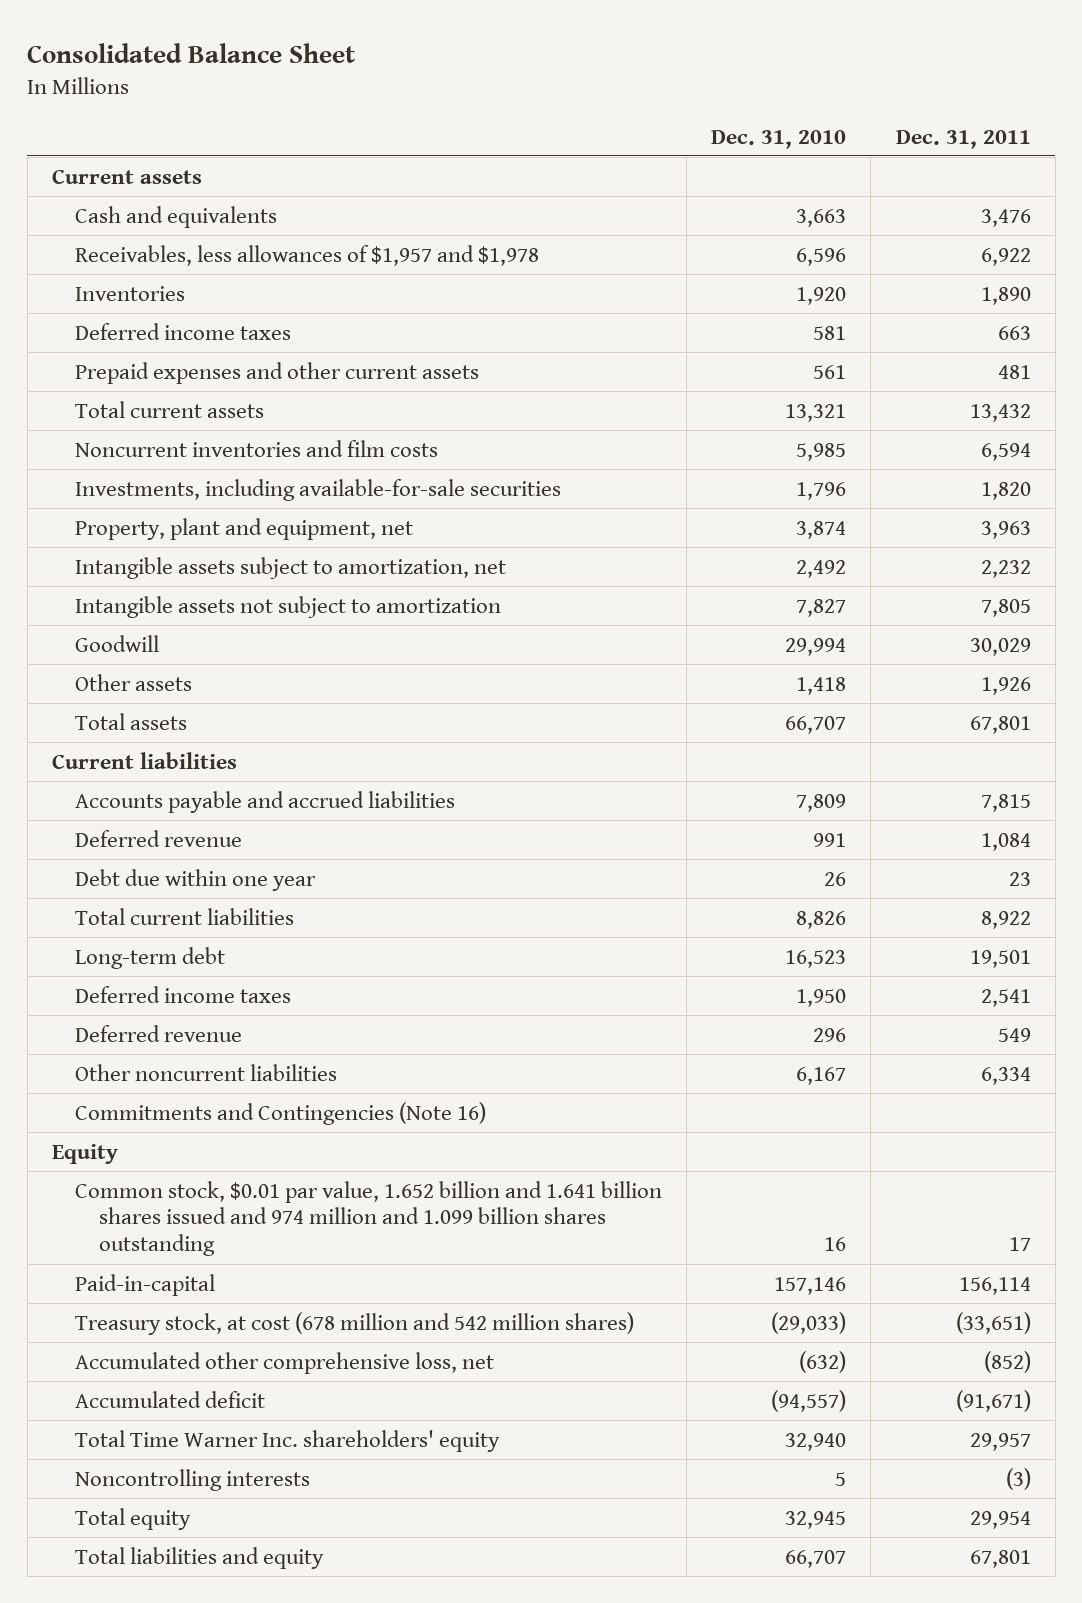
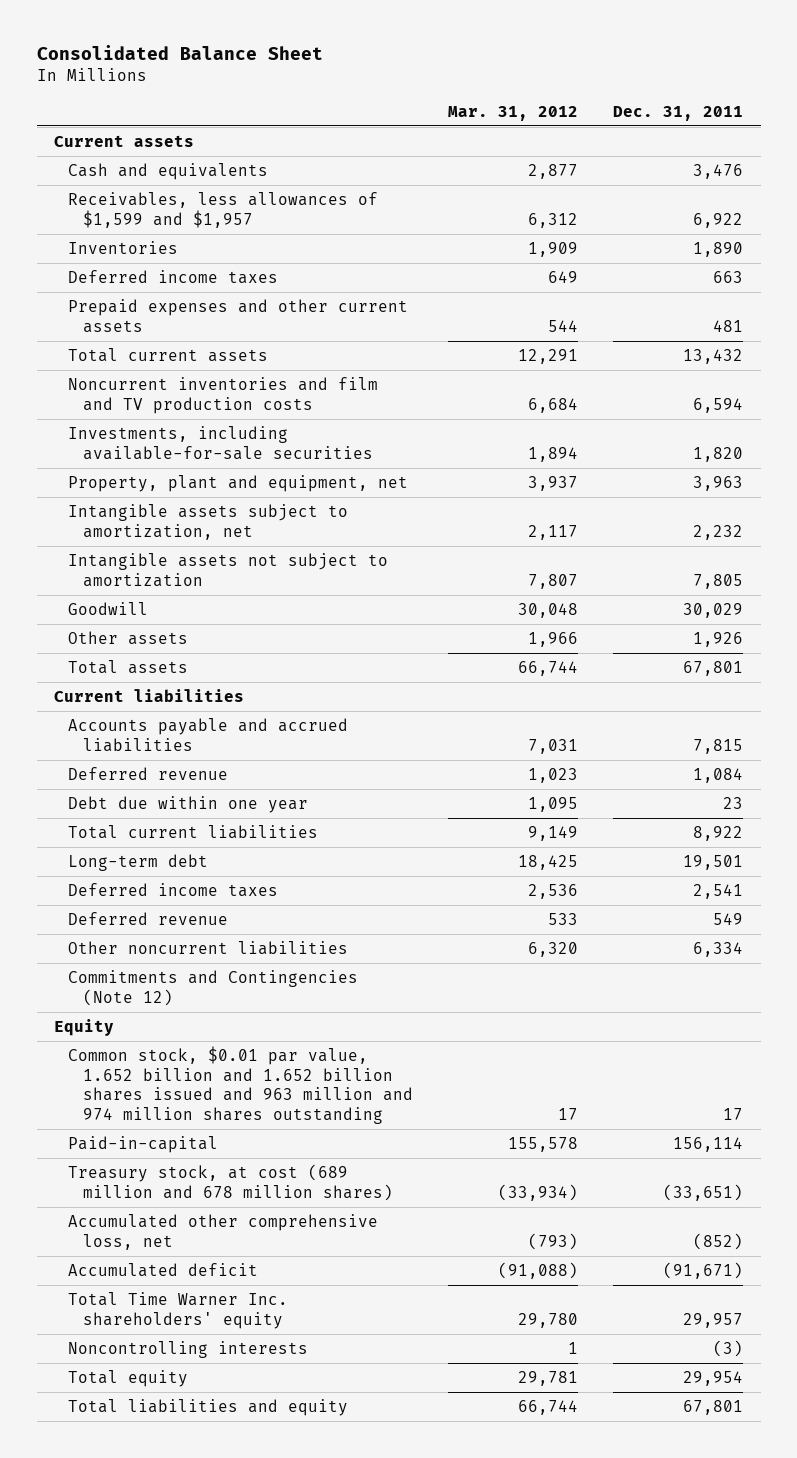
- | Dec. 31, 2010 | Dec. 31, 2011
+ | Mar. 31, 2012 | Dec. 31, 2011
- Receivables, less allowances of $1,957 and $1,978 | 6,596 | 6,922
+ Receivables, less allowances of $1,599 and $1,957 | 6,312 | 6,922
- Noncurrent inventories and film costs | 5,985 | 6,594
+ Noncurrent inventories and film and TV production costs | 6,684 | 6,594
- Commitments and Contingencies (Note 16)
+ Commitments and Contingencies (Note 12)
- Common stock, $0.01 par value, 1.652 billion and 1.641 billion shares issued and 974 million and 1.099 billion shares outstanding | 16 | 17
+ Common stock, $0.01 par value, 1.652 billion and 1.652 billion shares issued and 963 million and 974 million shares outstanding | 17 | 17
- Treasury stock, at cost (678 million and 542 million shares) | (29,033) | (33,651)
+ Treasury stock, at cost (689 million and 678 million shares) | (33,934) | (33,651)

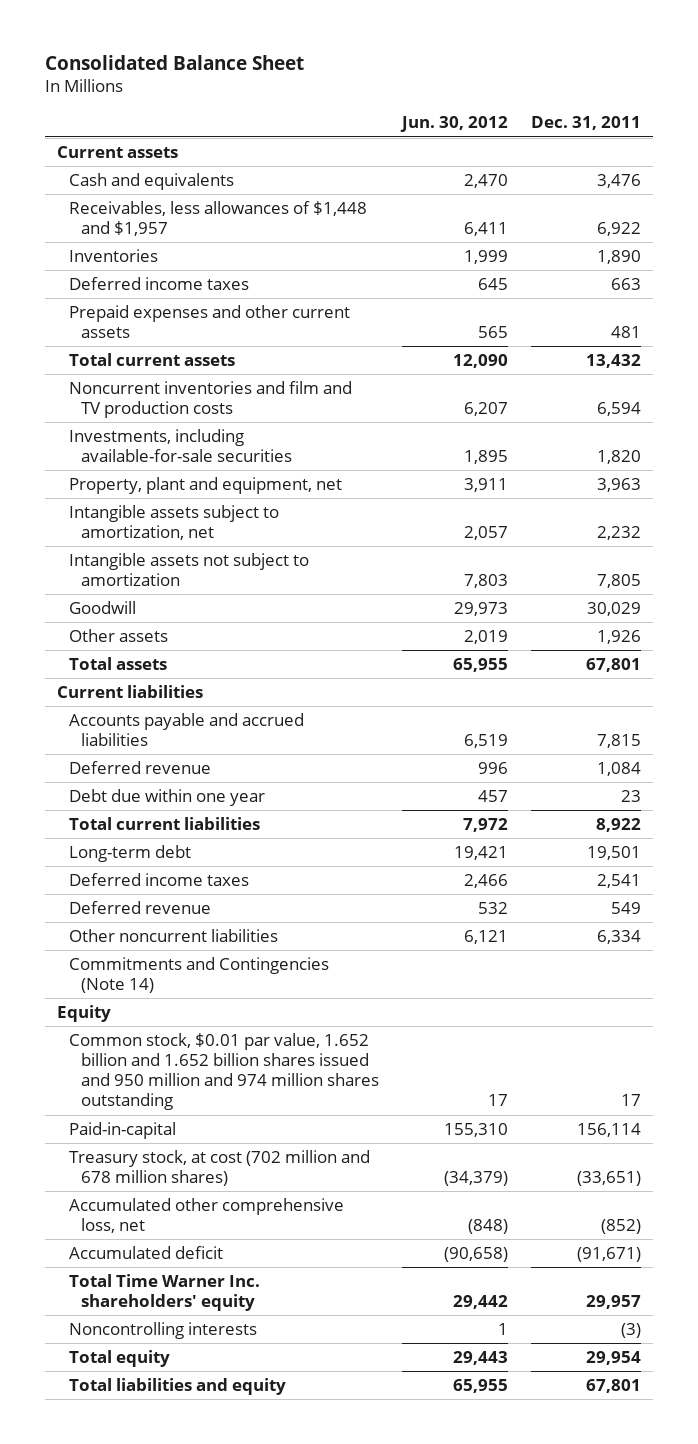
- | Mar. 31, 2012 | Dec. 31, 2011
+ | Jun. 30, 2012 | Dec. 31, 2011
- Receivables, less allowances of $1,599 and $1,957 | 6,312 | 6,922
+ Receivables, less allowances of $1,448 and $1,957 | 6,411 | 6,922
- Commitments and Contingencies (Note 12)
+ Commitments and Contingencies (Note 14)
- Common stock, $0.01 par value, 1.652 billion and 1.652 billion shares issued and 963 million and 974 million shares outstanding | 17 | 17
+ Common stock, $0.01 par value, 1.652 billion and 1.652 billion shares issued and 950 million and 974 million shares outstanding | 17 | 17
- Treasury stock, at cost (689 million and 678 million shares) | (33,934) | (33,651)
+ Treasury stock, at cost (702 million and 678 million shares) | (34,379) | (33,651)

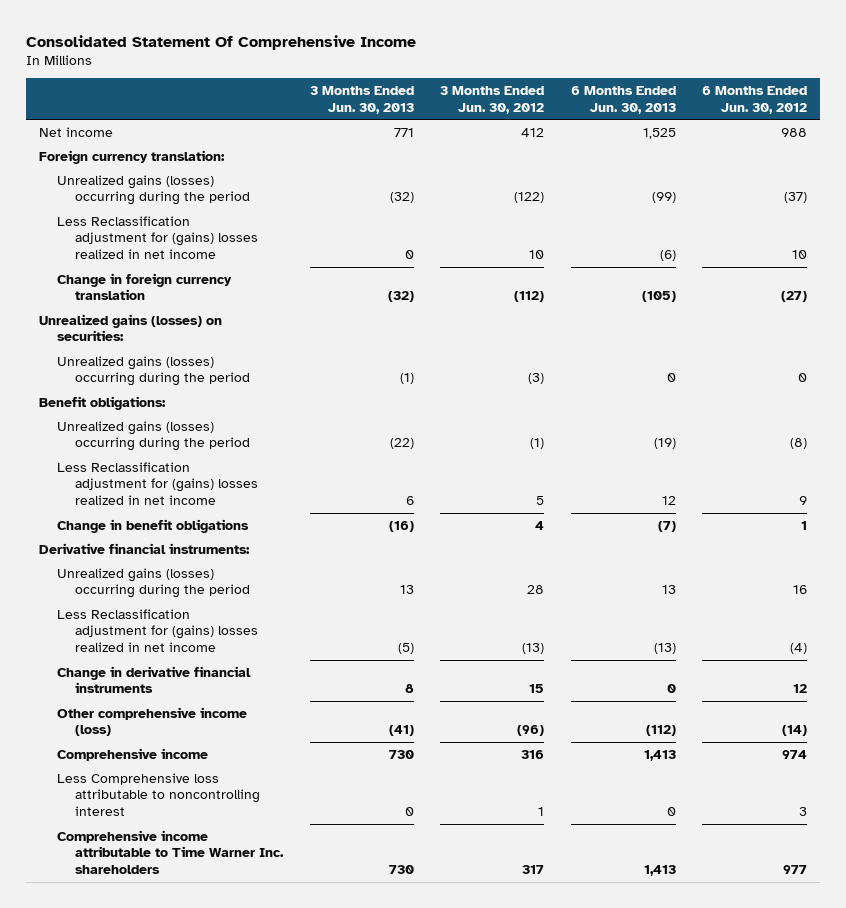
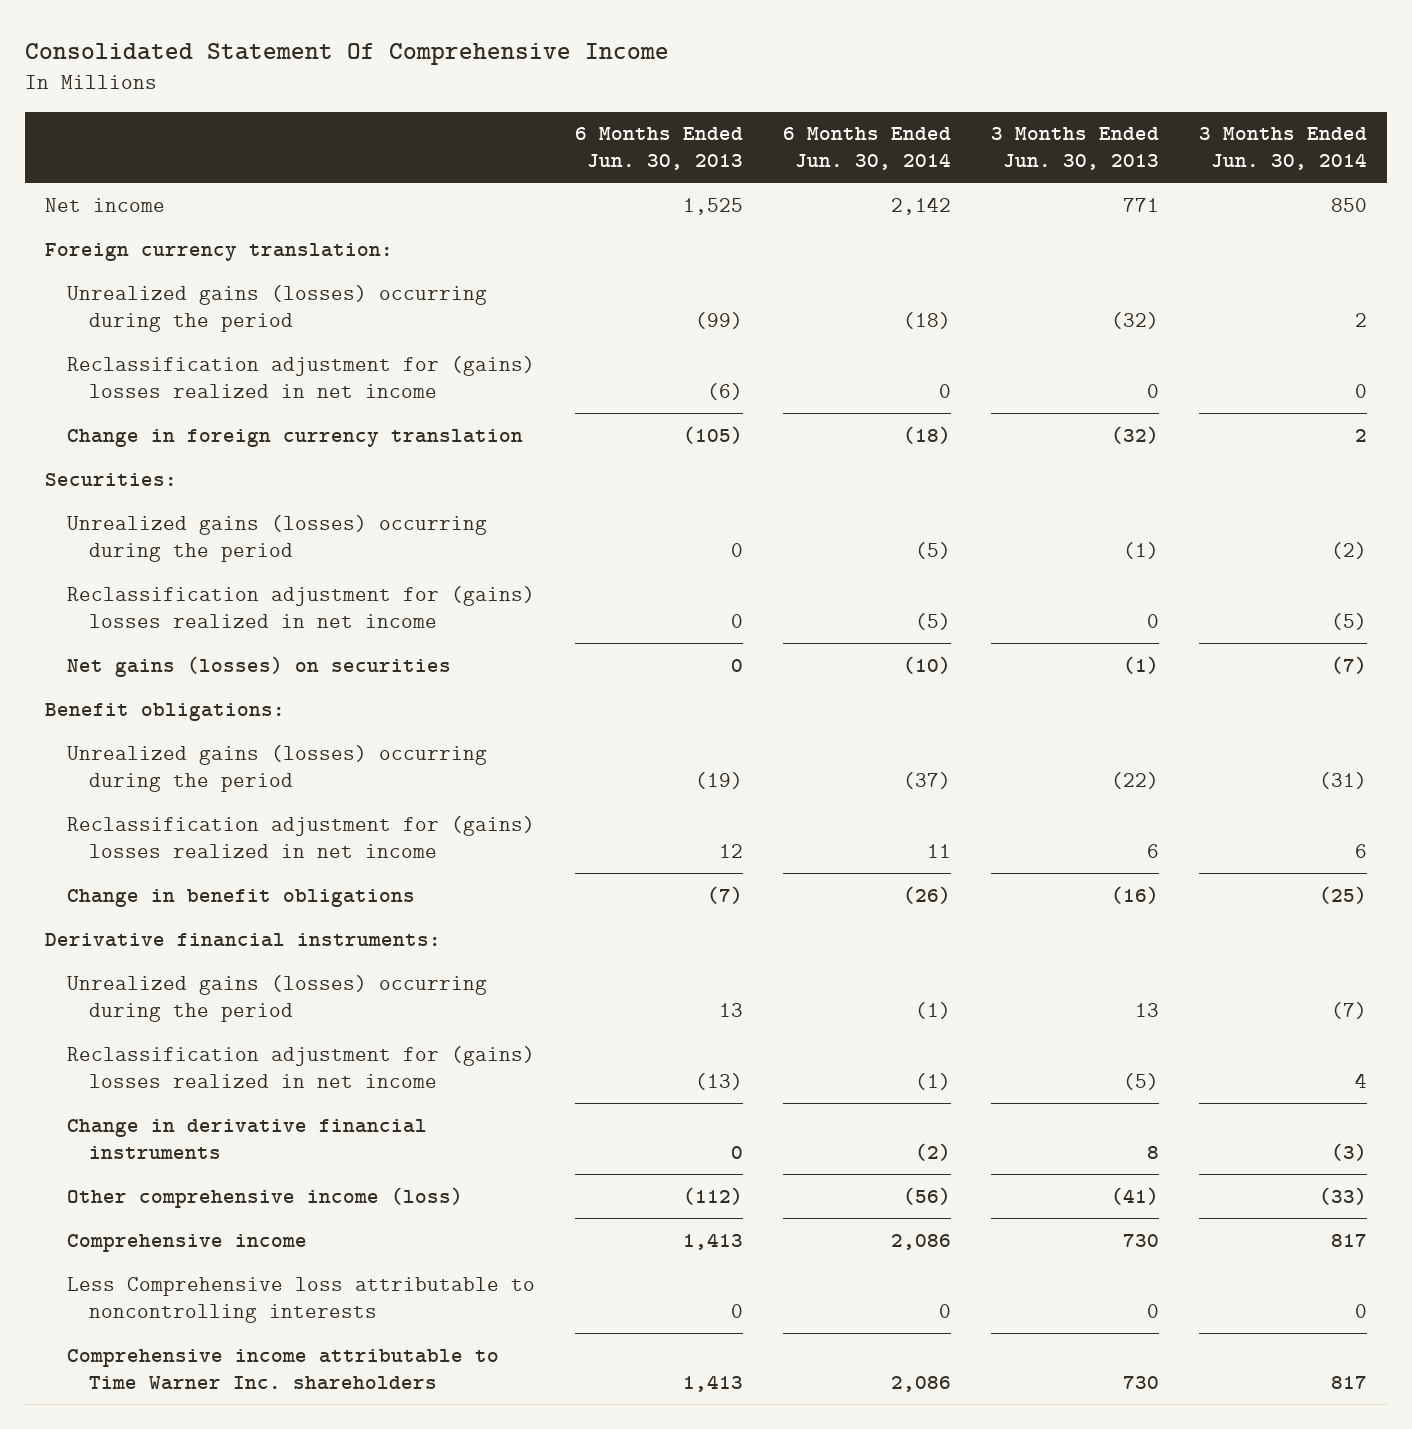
- | 3 Months Ended Jun. 30, 2013 | 3 Months Ended Jun. 30, 2012 | 6 Months Ended Jun. 30, 2013 | 6 Months Ended Jun. 30, 2012
+ | 6 Months Ended Jun. 30, 2013 | 6 Months Ended Jun. 30, 2014 | 3 Months Ended Jun. 30, 2013 | 3 Months Ended Jun. 30, 2014
- Less Reclassification adjustment for (gains) losses realized in net income | 0 | 10 | (6) | 10
+ Reclassification adjustment for (gains) losses realized in net income | (6) | 0 | 0 | 0
- Unrealized gains (losses) on securities:
+ Securities:
+ Reclassification adjustment for (gains) losses realized in net income | 0 | (5) | 0 | (5)
+ Net gains (losses) on securities | 0 | (10) | (1) | (7)
- Less Reclassification adjustment for (gains) losses realized in net income | 6 | 5 | 12 | 9
+ Reclassification adjustment for (gains) losses realized in net income | 12 | 11 | 6 | 6
- Less Reclassification adjustment for (gains) losses realized in net income | (5) | (13) | (13) | (4)
+ Reclassification adjustment for (gains) losses realized in net income | (13) | (1) | (5) | 4
- Less Comprehensive loss attributable to noncontrolling interest | 0 | 1 | 0 | 3
+ Less Comprehensive loss attributable to noncontrolling interests | 0 | 0 | 0 | 0

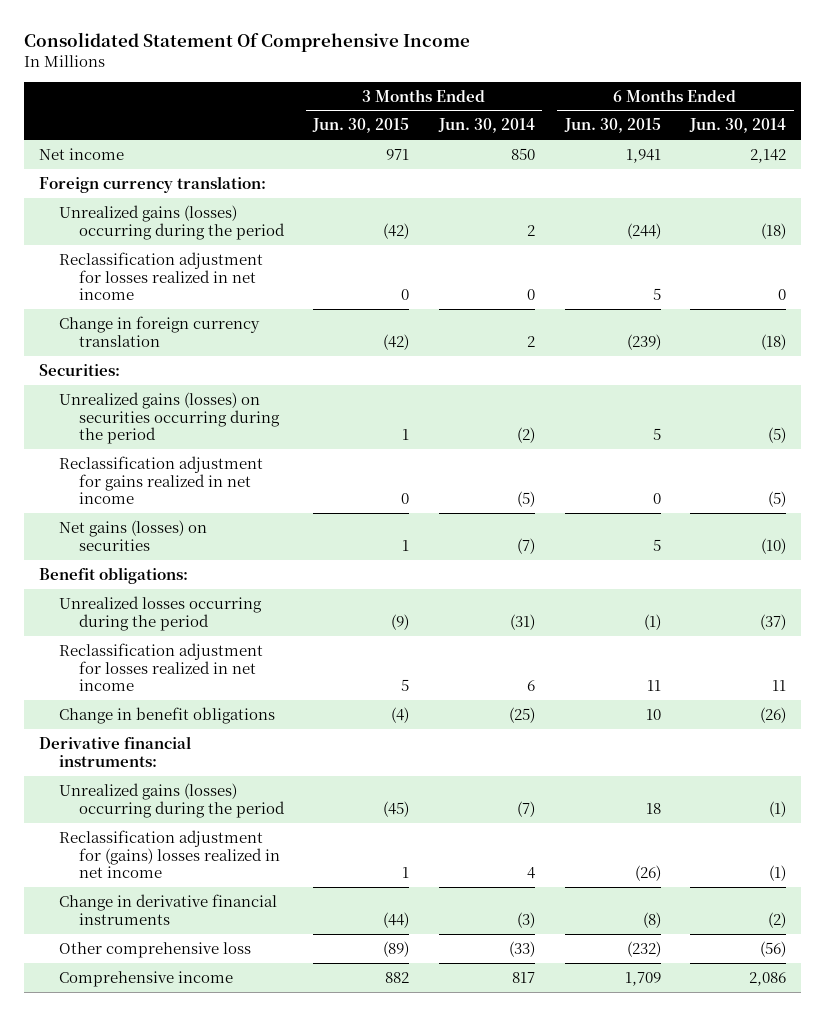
- | 6 Months Ended Jun. 30, 2013 | 6 Months Ended Jun. 30, 2014 | 3 Months Ended Jun. 30, 2013 | 3 Months Ended Jun. 30, 2014
+ | 3 Months Ended Jun. 30, 2015 | 3 Months Ended Jun. 30, 2014 | 6 Months Ended Jun. 30, 2015 | 6 Months Ended Jun. 30, 2014
- Reclassification adjustment for (gains) losses realized in net income | (6) | 0 | 0 | 0
+ Reclassification adjustment for losses realized in net income | 0 | 0 | 5 | 0
- Unrealized gains (losses) occurring during the period | 0 | (5) | (1) | (2)
- Reclassification adjustment for (gains) losses realized in net income | 0 | (5) | 0 | (5)
+ Unrealized gains (losses) on securities occurring during the period | 1 | (2) | 5 | (5)
+ Reclassification adjustment for gains realized in net income | 0 | (5) | 0 | (5)
- Unrealized gains (losses) occurring during the period | (19) | (37) | (22) | (31)
- Reclassification adjustment for (gains) losses realized in net income | 12 | 11 | 6 | 6
+ Unrealized losses occurring during the period | (9) | (31) | (1) | (37)
+ Reclassification adjustment for losses realized in net income | 5 | 6 | 11 | 11
- Other comprehensive income (loss) | (112) | (56) | (41) | (33)
+ Other comprehensive loss | (89) | (33) | (232) | (56)
- Less Comprehensive loss attributable to noncontrolling interests | 0 | 0 | 0 | 0
- Comprehensive income attributable to Time Warner Inc. shareholders | 1,413 | 2,086 | 730 | 817

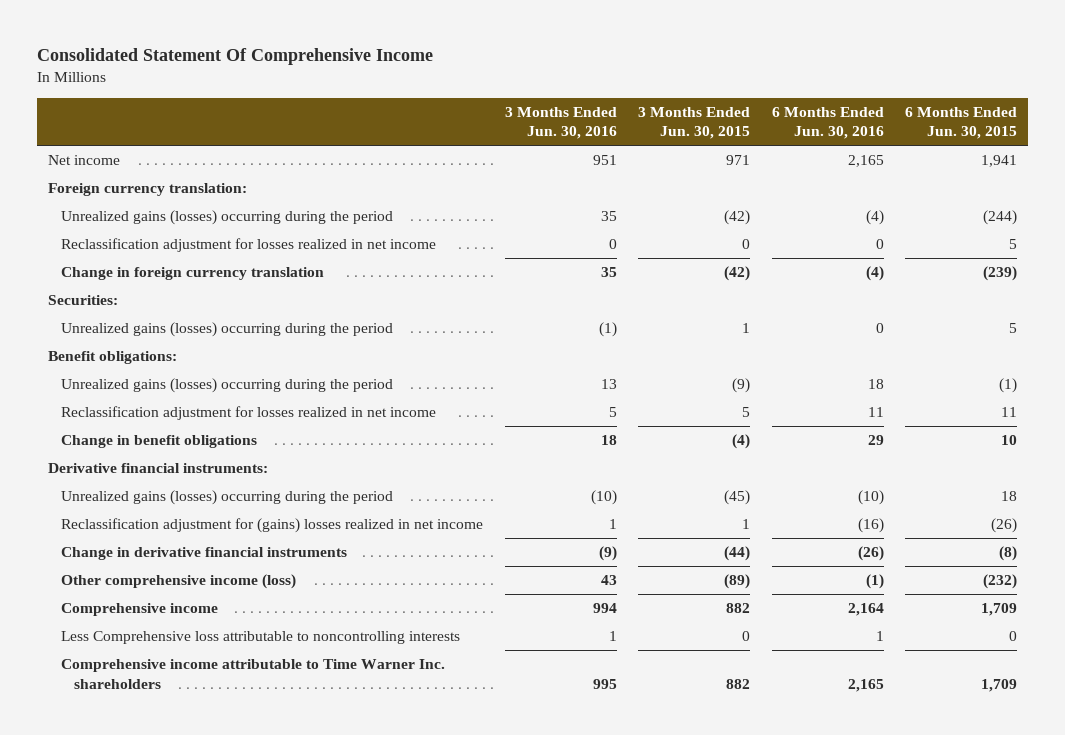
- | 3 Months Ended Jun. 30, 2015 | 3 Months Ended Jun. 30, 2014 | 6 Months Ended Jun. 30, 2015 | 6 Months Ended Jun. 30, 2014
+ | 3 Months Ended Jun. 30, 2016 | 3 Months Ended Jun. 30, 2015 | 6 Months Ended Jun. 30, 2016 | 6 Months Ended Jun. 30, 2015
- Unrealized gains (losses) on securities occurring during the period | 1 | (2) | 5 | (5)
- Reclassification adjustment for gains realized in net income | 0 | (5) | 0 | (5)
- Net gains (losses) on securities | 1 | (7) | 5 | (10)
+ Unrealized gains (losses) occurring during the period | (1) | 1 | 0 | 5
- Unrealized losses occurring during the period | (9) | (31) | (1) | (37)
+ Unrealized gains (losses) occurring during the period | 13 | (9) | 18 | (1)
- Other comprehensive loss | (89) | (33) | (232) | (56)
+ Other comprehensive income (loss) | 43 | (89) | (1) | (232)
+ Less Comprehensive loss attributable to noncontrolling interests | 1 | 0 | 1 | 0
+ Comprehensive income attributable to Time Warner Inc. shareholders | 995 | 882 | 2,165 | 1,709

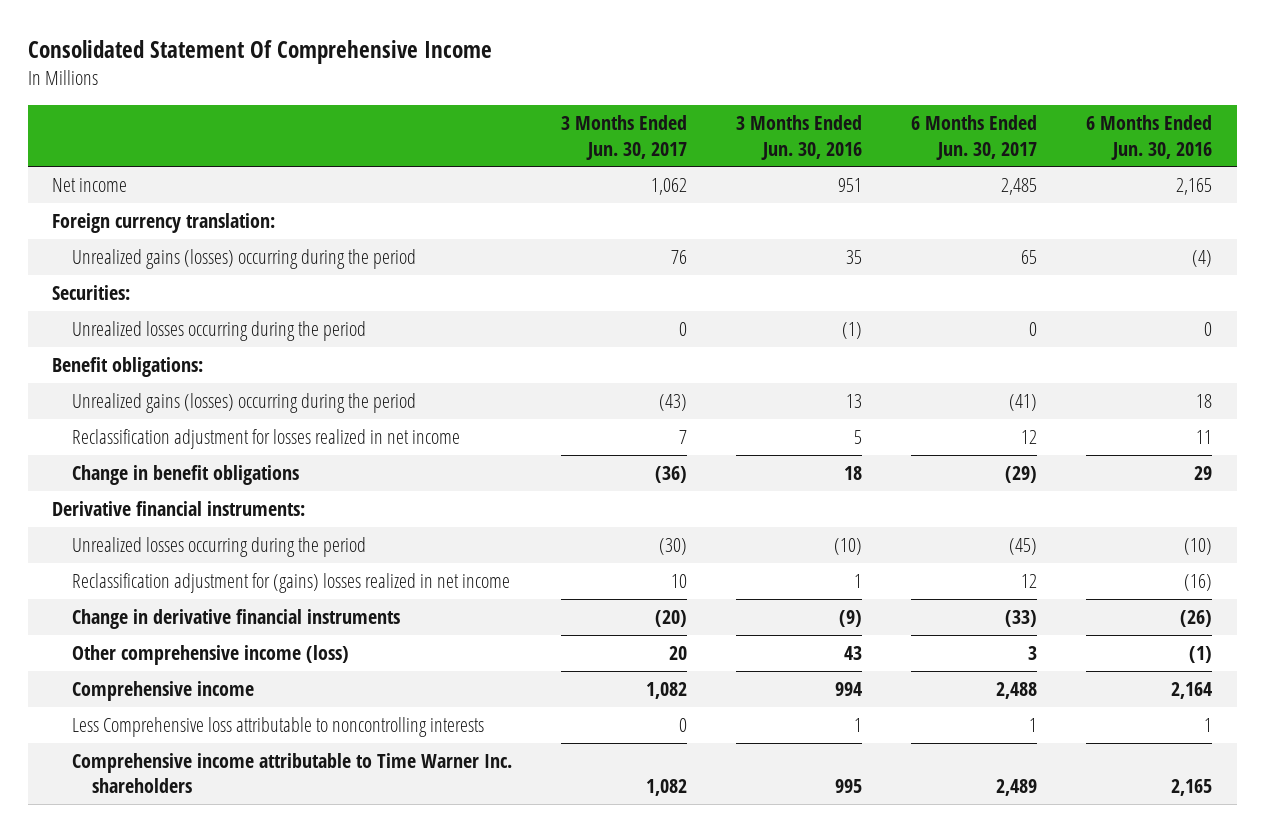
- | 3 Months Ended Jun. 30, 2016 | 3 Months Ended Jun. 30, 2015 | 6 Months Ended Jun. 30, 2016 | 6 Months Ended Jun. 30, 2015
+ | 3 Months Ended Jun. 30, 2017 | 3 Months Ended Jun. 30, 2016 | 6 Months Ended Jun. 30, 2017 | 6 Months Ended Jun. 30, 2016
- Reclassification adjustment for losses realized in net income | 0 | 0 | 0 | 5
- Change in foreign currency translation | 35 | (42) | (4) | (239)
- Unrealized gains (losses) occurring during the period | (1) | 1 | 0 | 5
+ Unrealized losses occurring during the period | 0 | (1) | 0 | 0
- Unrealized gains (losses) occurring during the period | (10) | (45) | (10) | 18
+ Unrealized losses occurring during the period | (30) | (10) | (45) | (10)

